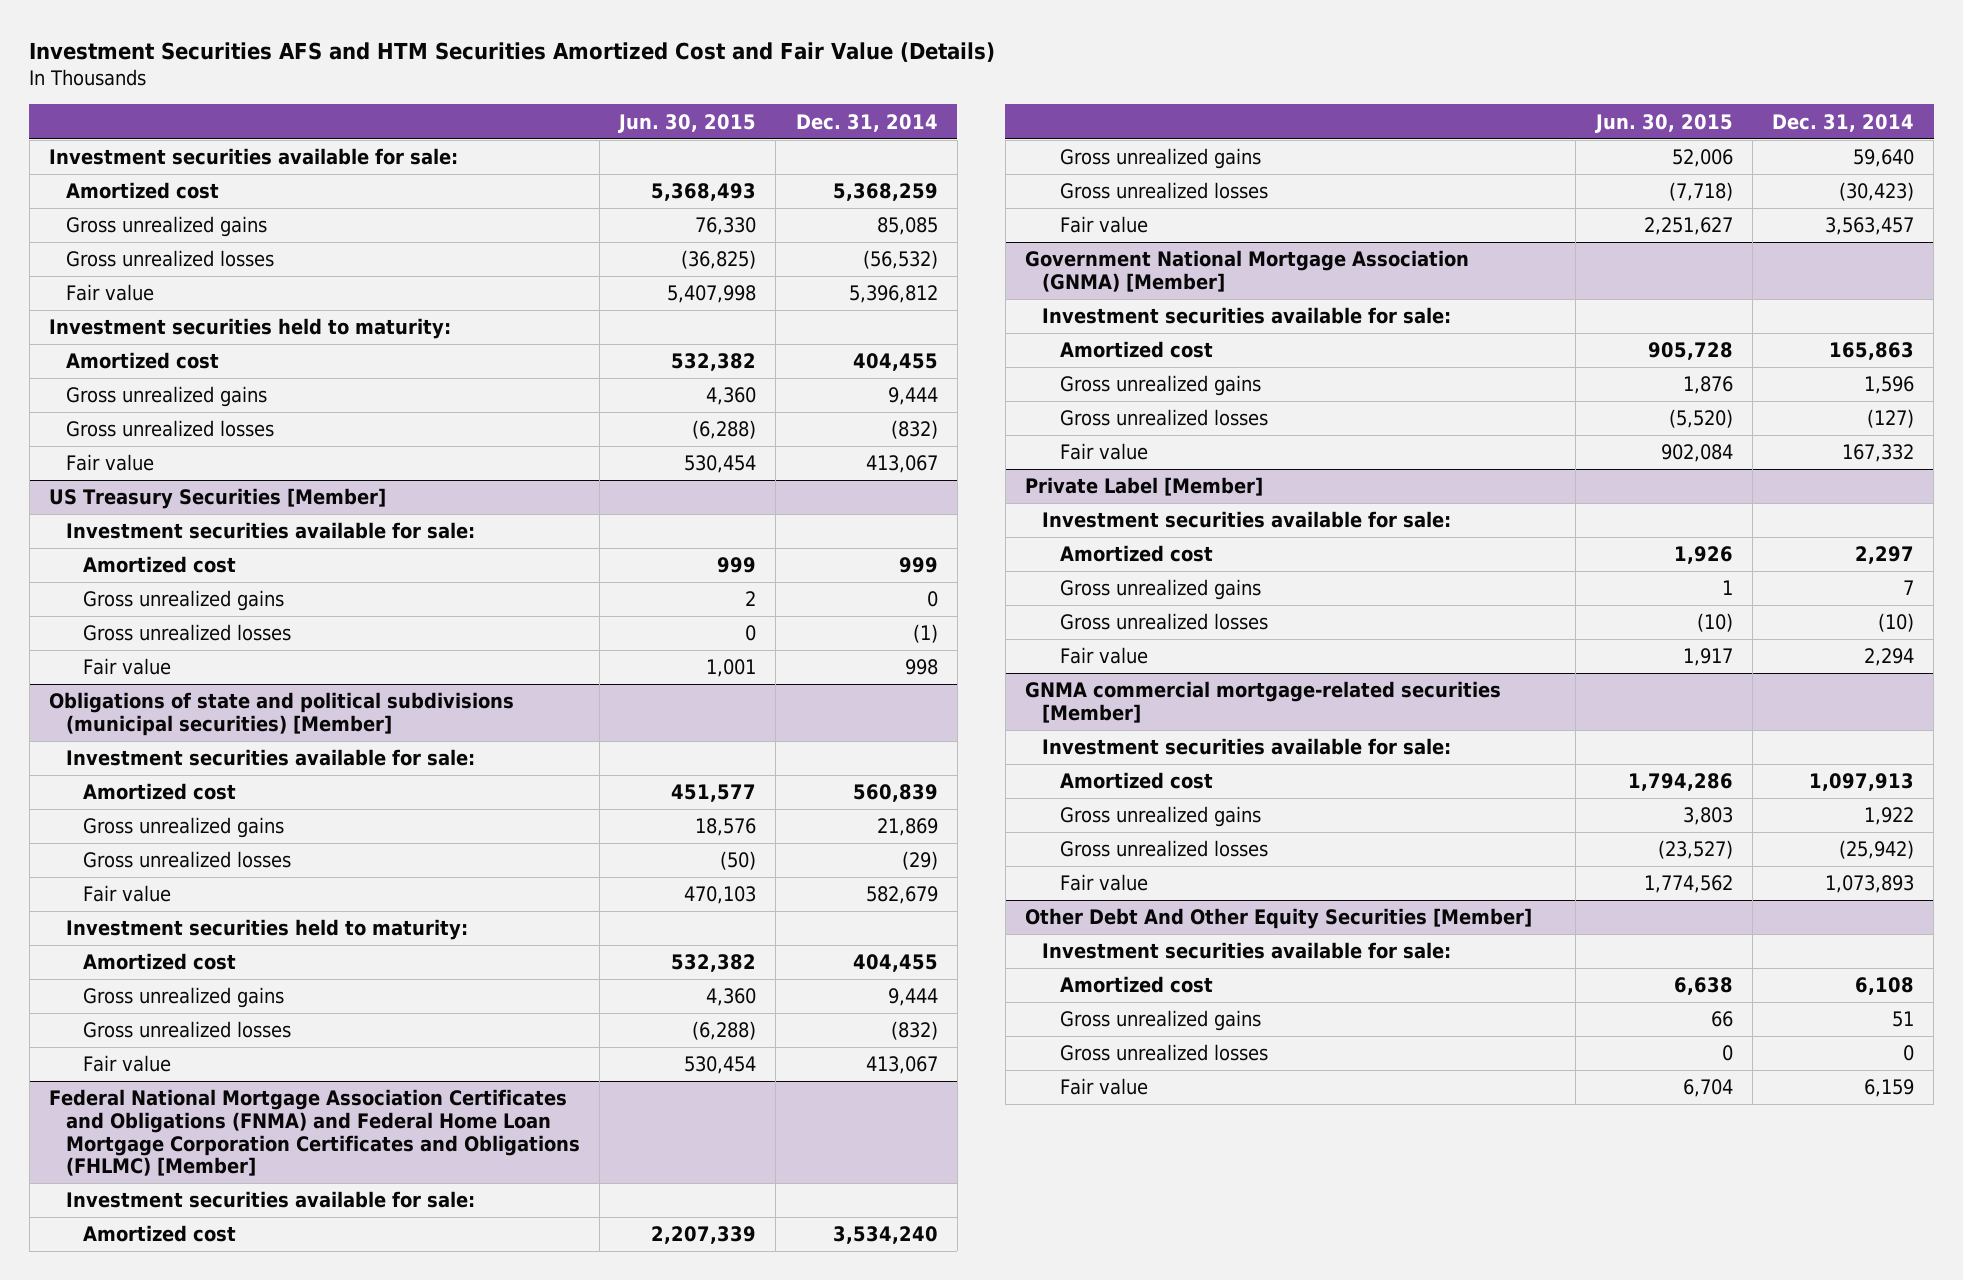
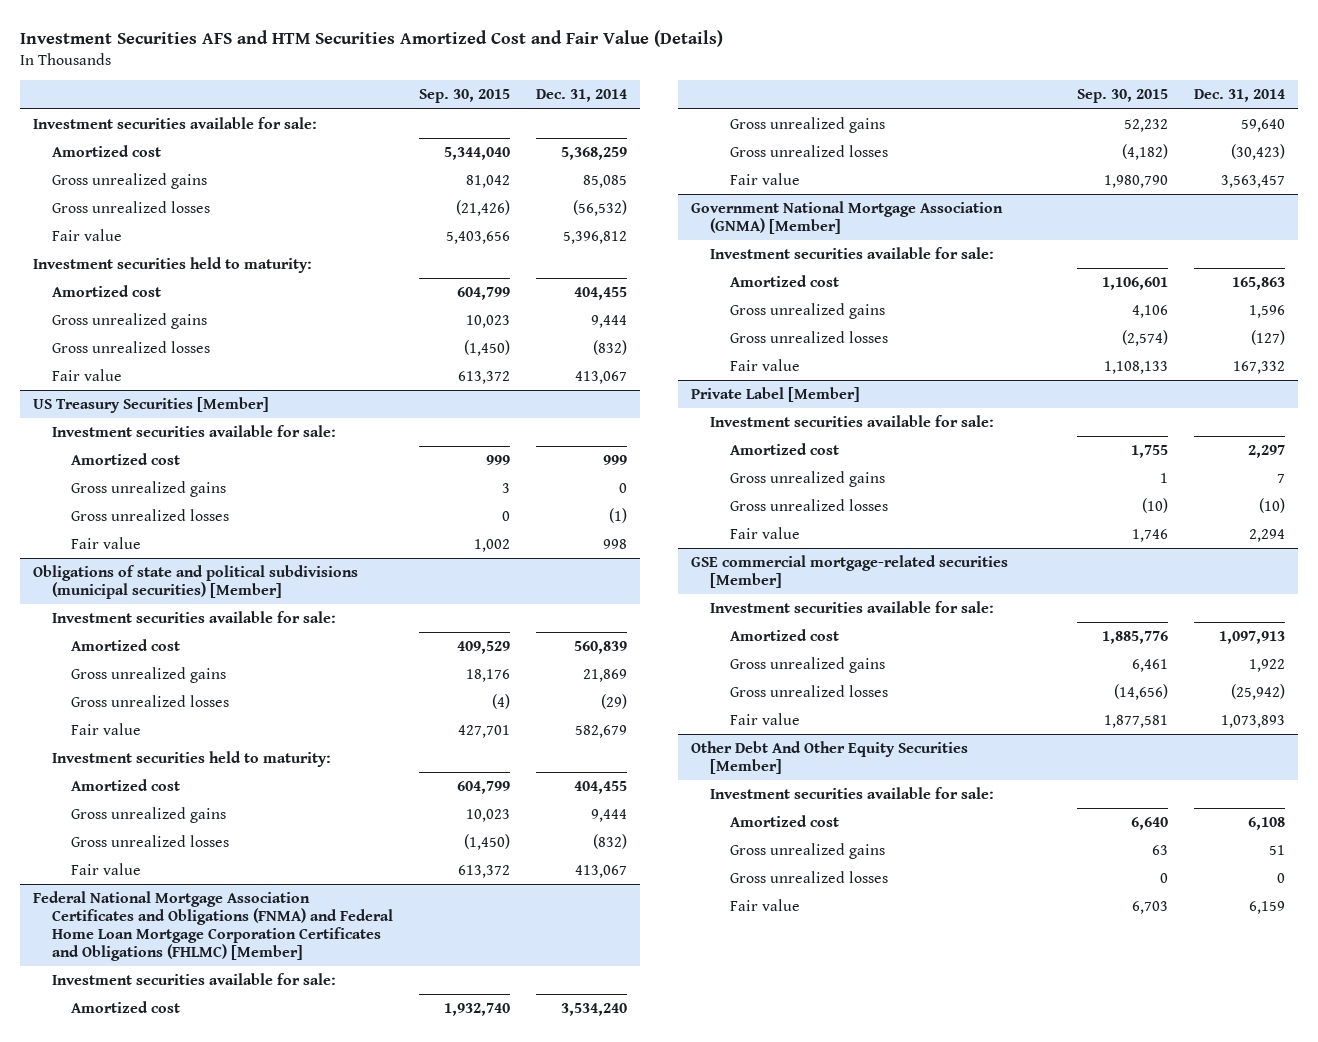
- | Jun. 30, 2015 | Dec. 31, 2014
+ | Sep. 30, 2015 | Dec. 31, 2014
- GNMA commercial mortgage-related securities [Member]
+ GSE commercial mortgage-related securities [Member]

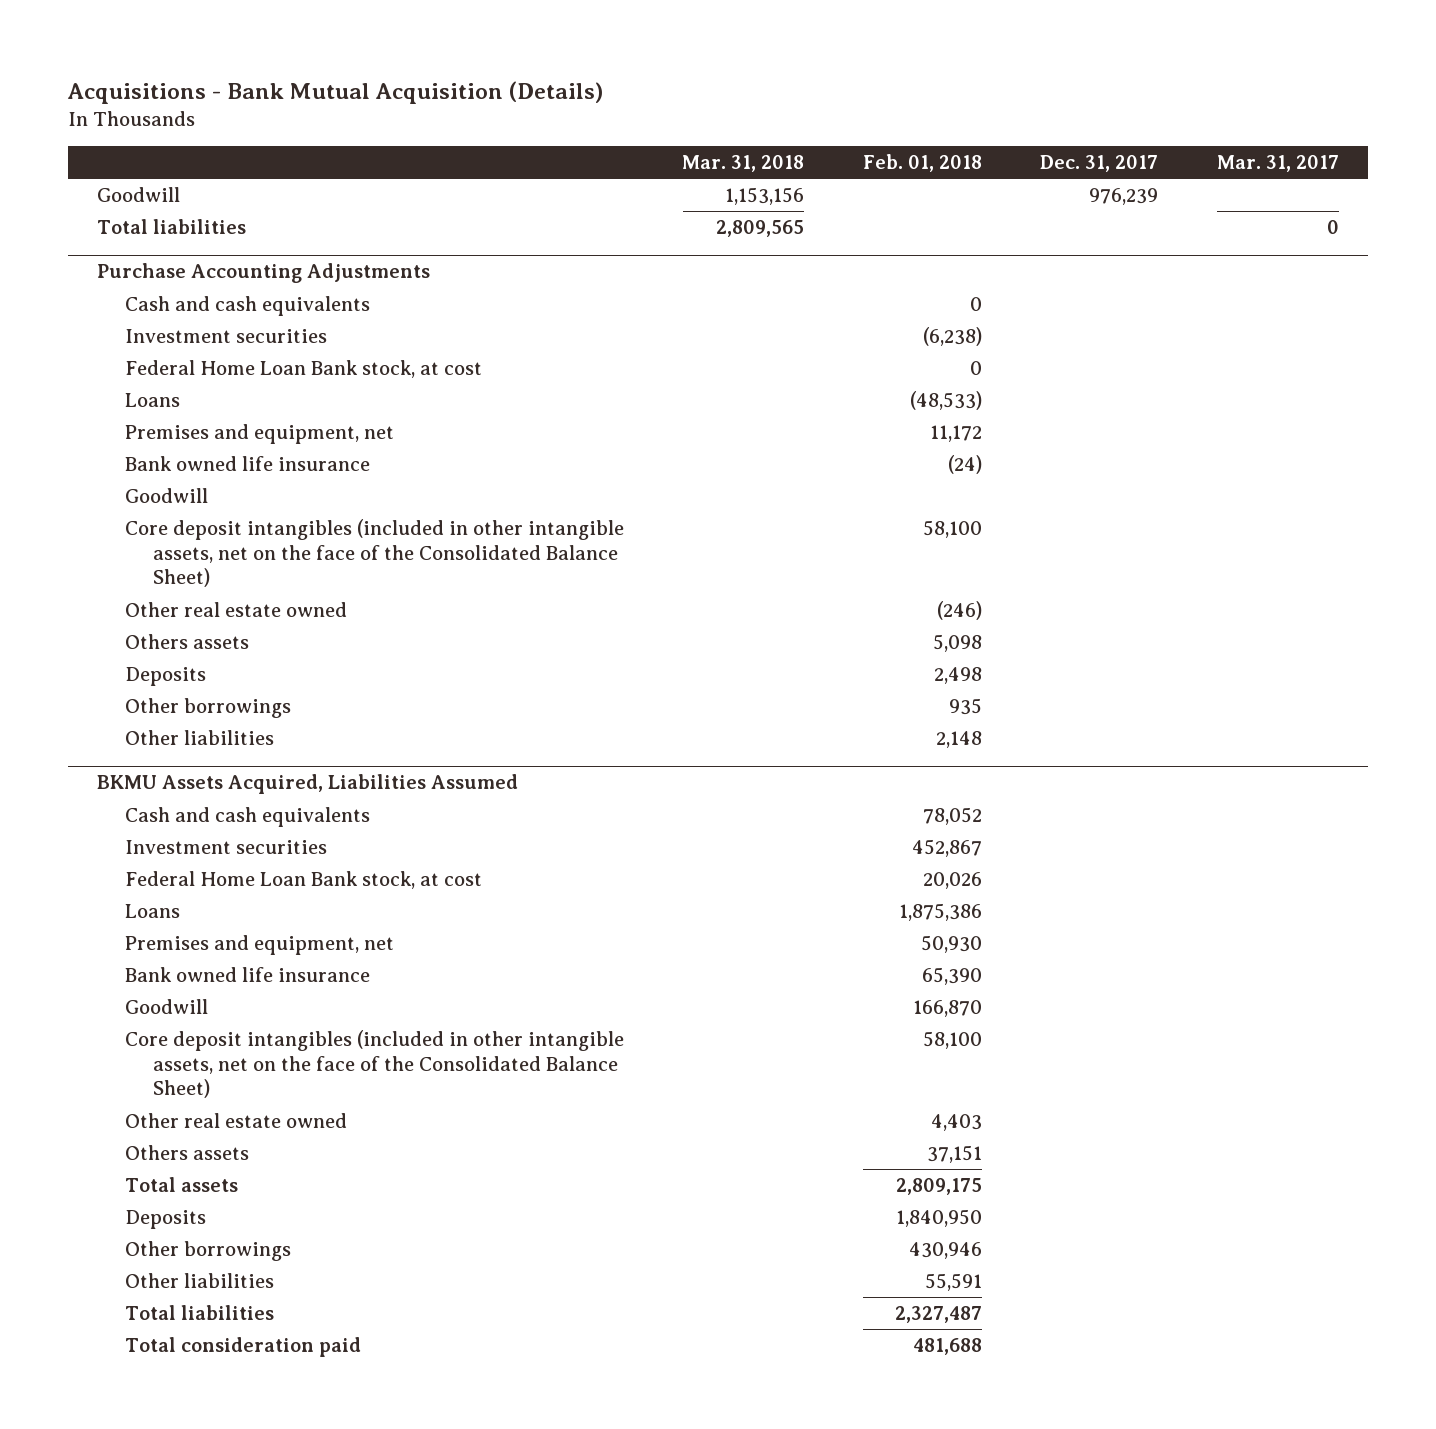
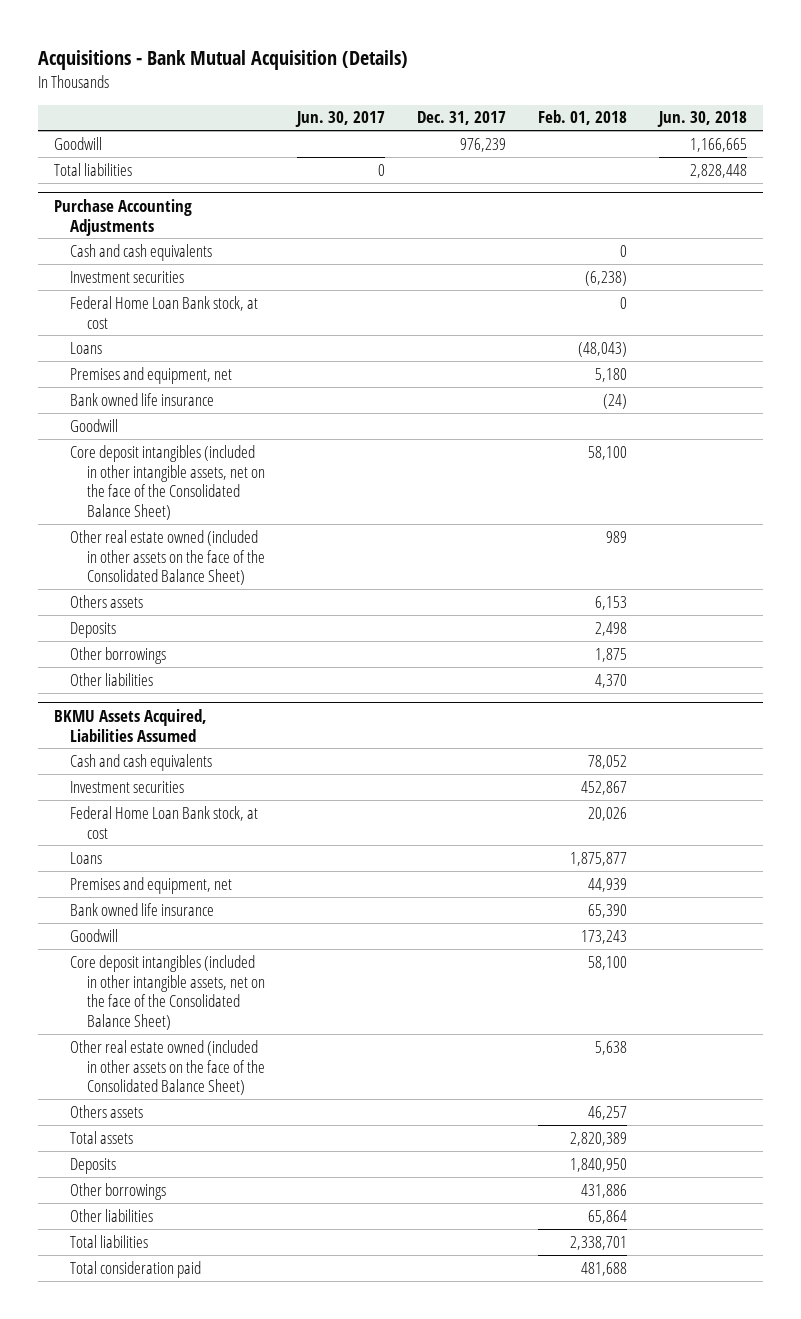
- | Mar. 31, 2018 | Feb. 01, 2018 | Dec. 31, 2017 | Mar. 31, 2017
+ | Jun. 30, 2017 | Dec. 31, 2017 | Feb. 01, 2018 | Jun. 30, 2018
@ Purchase Accounting Adjustments
- Loans | | (48,533) | |
- Premises and equipment, net | | 11,172 | |
+ Loans | | | (48,043) |
+ Premises and equipment, net | | | 5,180 |
- Other real estate owned | | (246) | |
- Others assets | | 5,098 | |
+ Other real estate owned (included in other assets on the face of the Consolidated Balance Sheet) | | | 989 |
+ Others assets | | | 6,153 |
- Other borrowings | | 935 | |
- Other liabilities | | 2,148 | |
+ Other borrowings | | | 1,875 |
+ Other liabilities | | | 4,370 |
@ BKMU Assets Acquired, Liabilities Assumed
- Loans | | 1,875,386 | |
- Premises and equipment, net | | 50,930 | |
+ Loans | | | 1,875,877 |
+ Premises and equipment, net | | | 44,939 |
- Goodwill | | 166,870 | |
+ Goodwill | | | 173,243 |
- Other real estate owned | | 4,403 | |
- Others assets | | 37,151 | |
- Total assets | | 2,809,175 | |
+ Other real estate owned (included in other assets on the face of the Consolidated Balance Sheet) | | | 5,638 |
+ Others assets | | | 46,257 |
+ Total assets | | | 2,820,389 |
- Other borrowings | | 430,946 | |
- Other liabilities | | 55,591 | |
- Total liabilities | | 2,327,487 | |
+ Other borrowings | | | 431,886 |
+ Other liabilities | | | 65,864 |
+ Total liabilities | | | 2,338,701 |

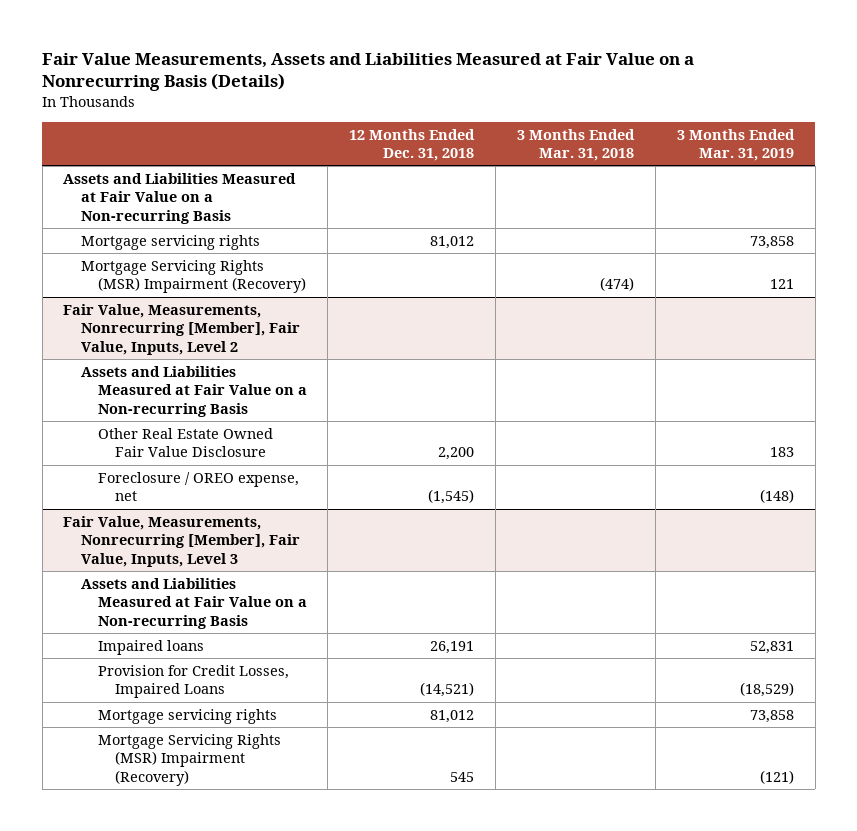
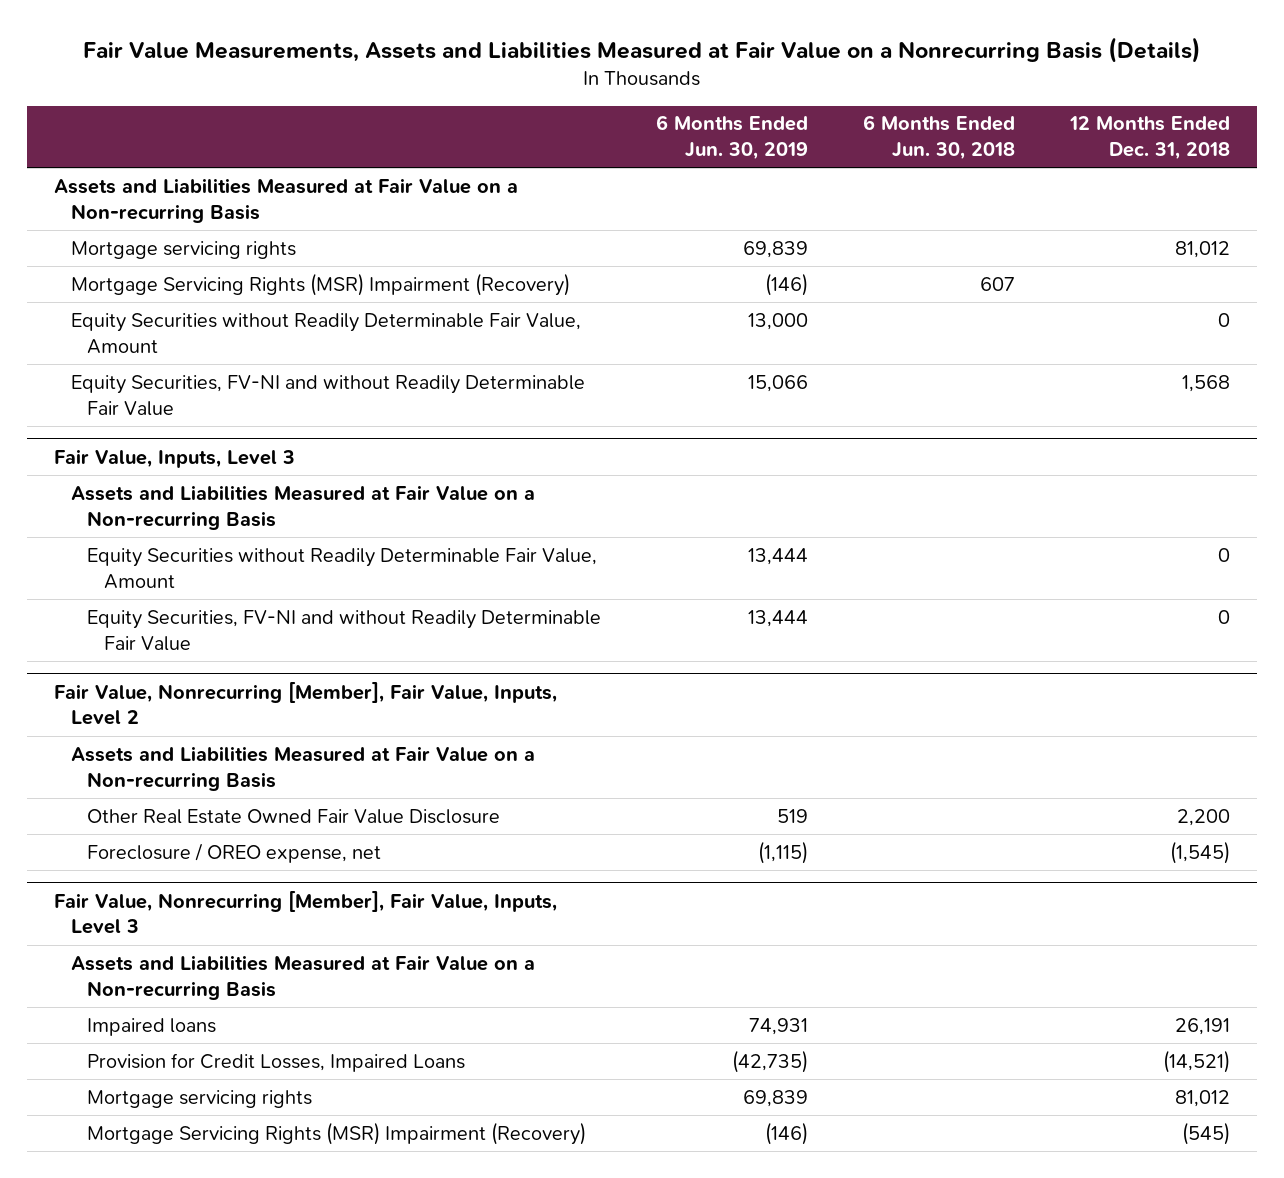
- | 12 Months Ended Dec. 31, 2018 | 3 Months Ended Mar. 31, 2018 | 3 Months Ended Mar. 31, 2019
+ | 6 Months Ended Jun. 30, 2019 | 6 Months Ended Jun. 30, 2018 | 12 Months Ended Dec. 31, 2018
- Fair Value, Measurements, Nonrecurring [Member], Fair Value, Inputs, Level 2
+ Equity Securities without Readily Determinable Fair Value, Amount | 13,000 | | 0
+ Equity Securities, FV-NI and without Readily Determinable Fair Value | 15,066 | | 1,568
+ Fair Value, Inputs, Level 3
+ Equity Securities without Readily Determinable Fair Value, Amount | 13,444 | | 0
+ Equity Securities, FV-NI and without Readily Determinable Fair Value | 13,444 | | 0
+ Fair Value, Nonrecurring [Member], Fair Value, Inputs, Level 2
+ Assets and Liabilities Measured at Fair Value on a Non-recurring Basis
- Fair Value, Measurements, Nonrecurring [Member], Fair Value, Inputs, Level 3
+ Fair Value, Nonrecurring [Member], Fair Value, Inputs, Level 3
- Mortgage Servicing Rights (MSR) Impairment (Recovery) | 545 | | (121)
+ Mortgage Servicing Rights (MSR) Impairment (Recovery) | (146) | | (545)

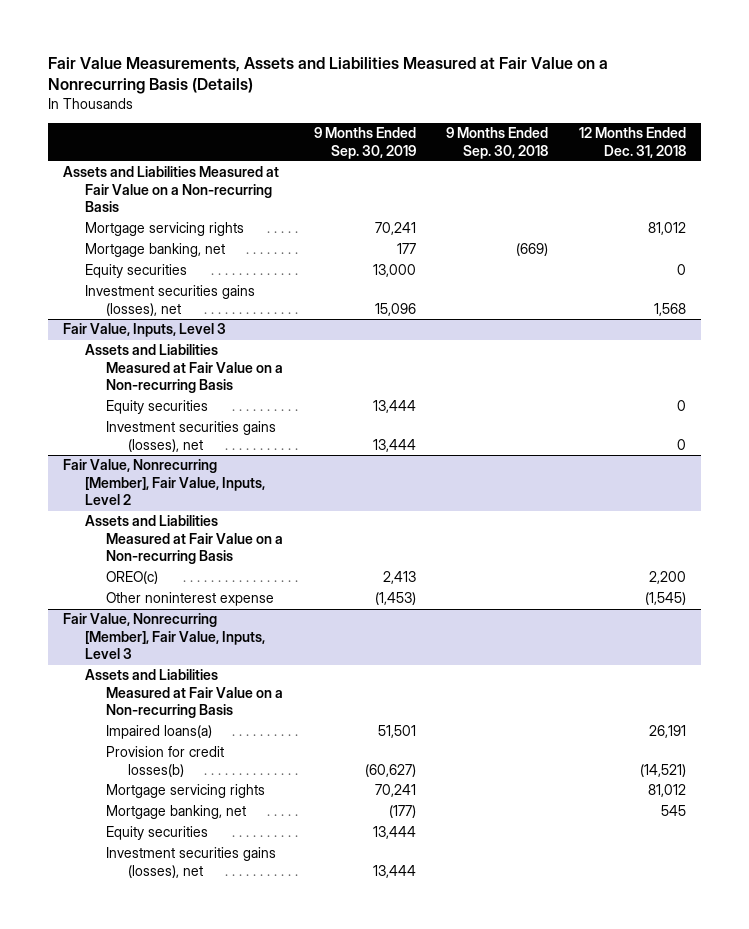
- | 6 Months Ended Jun. 30, 2019 | 6 Months Ended Jun. 30, 2018 | 12 Months Ended Dec. 31, 2018
+ | 9 Months Ended Sep. 30, 2019 | 9 Months Ended Sep. 30, 2018 | 12 Months Ended Dec. 31, 2018
- Mortgage Servicing Rights (MSR) Impairment (Recovery) | (146) | 607 |
- Equity Securities without Readily Determinable Fair Value, Amount | 13,000 | | 0
- Equity Securities, FV-NI and without Readily Determinable Fair Value | 15,066 | | 1,568
+ Mortgage banking, net | 177 | (669) |
+ Equity securities | 13,000 | | 0
+ Investment securities gains (losses), net | 15,096 | | 1,568
@ Fair Value, Inputs, Level 3
- Equity Securities without Readily Determinable Fair Value, Amount | 13,444 | | 0
- Equity Securities, FV-NI and without Readily Determinable Fair Value | 13,444 | | 0
+ Equity securities | 13,444 | | 0
+ Investment securities gains (losses), net | 13,444 | | 0
@ Fair Value, Nonrecurring [Member], Fair Value, Inputs, Level 2
- Other Real Estate Owned Fair Value Disclosure | 519 | | 2,200
- Foreclosure / OREO expense, net | (1,115) | | (1,545)
+ OREO(c) | 2,413 | | 2,200
+ Other noninterest expense | (1,453) | | (1,545)
@ Fair Value, Nonrecurring [Member], Fair Value, Inputs, Level 3
- Impaired loans | 74,931 | | 26,191
- Provision for Credit Losses, Impaired Loans | (42,735) | | (14,521)
+ Impaired loans(a) | 51,501 | | 26,191
+ Provision for credit losses(b) | (60,627) | | (14,521)
- Mortgage Servicing Rights (MSR) Impairment (Recovery) | (146) | | (545)
+ Mortgage banking, net | (177) | | 545
+ Equity securities | 13,444 | |
+ Investment securities gains (losses), net | 13,444 | |

